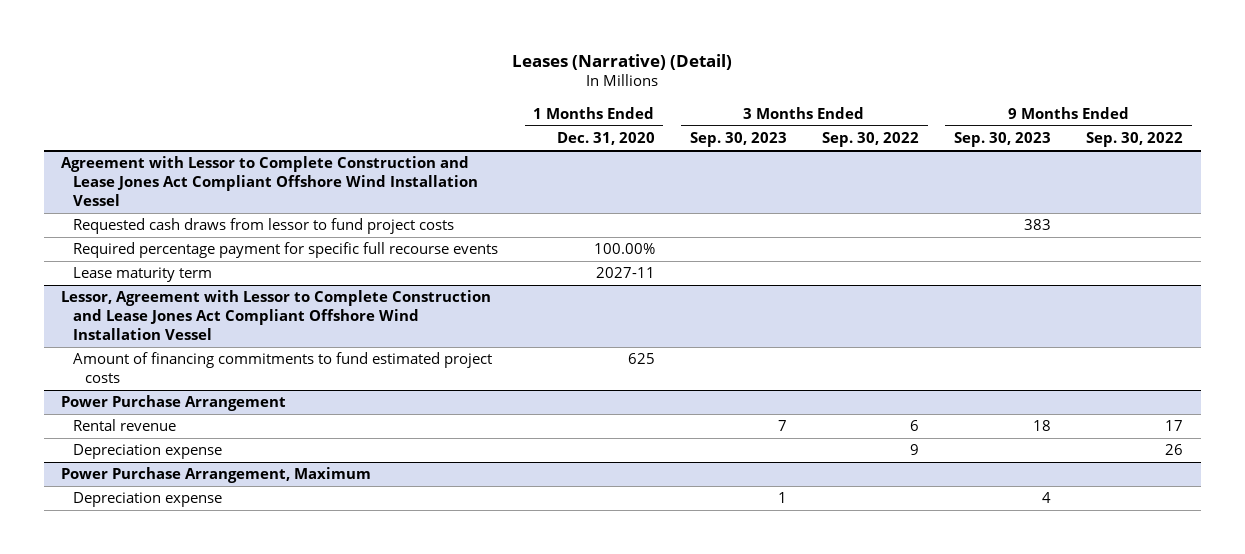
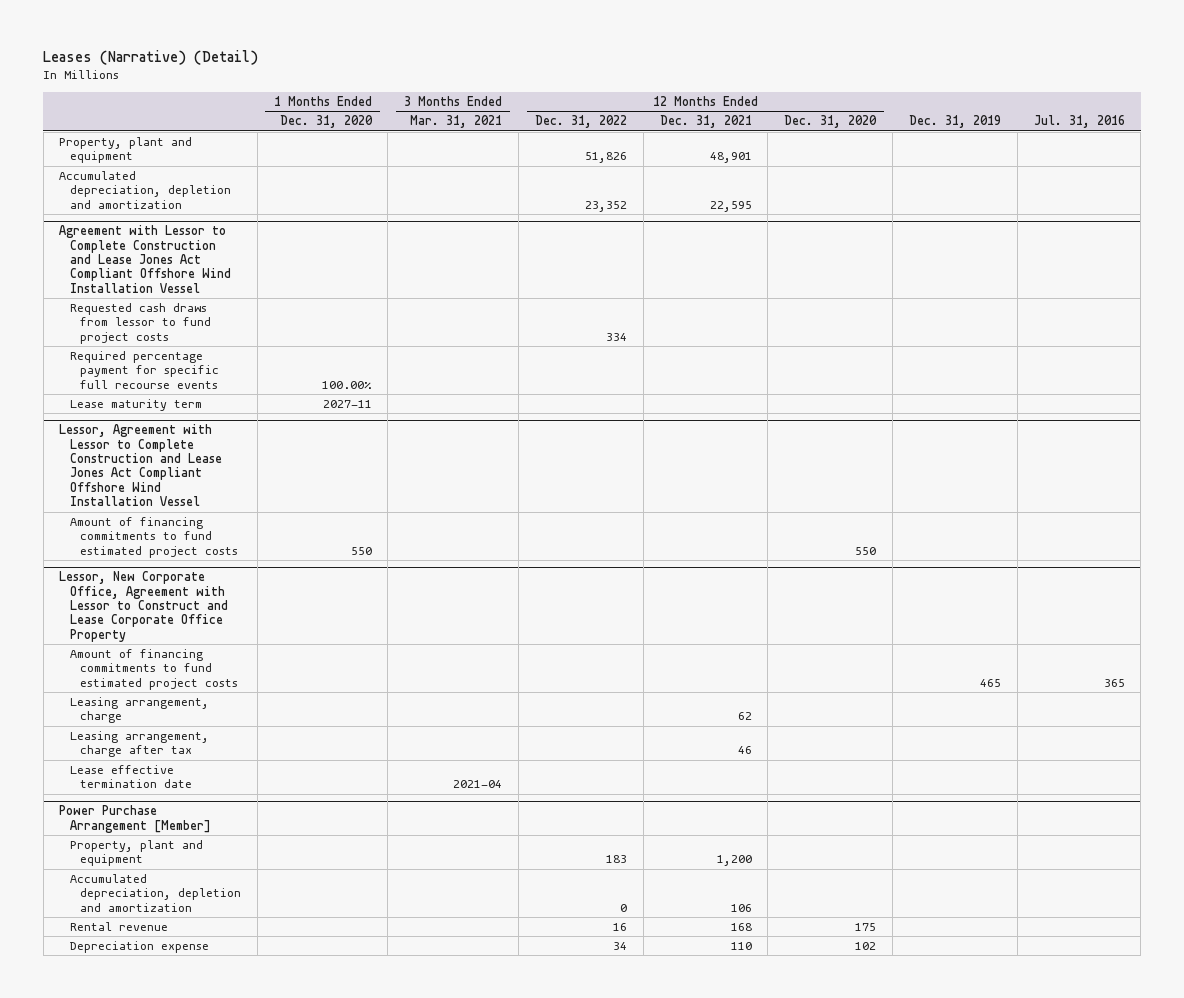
- | 1 Months Ended Dec. 31, 2020 | 3 Months Ended Sep. 30, 2023 | 3 Months Ended Sep. 30, 2022 | 9 Months Ended Sep. 30, 2023 | 9 Months Ended Sep. 30, 2022
+ | 1 Months Ended Dec. 31, 2020 | 3 Months Ended Mar. 31, 2021 | 12 Months Ended Dec. 31, 2022 | 12 Months Ended Dec. 31, 2021 | 12 Months Ended Dec. 31, 2020 | Dec. 31, 2019 | Jul. 31, 2016
+ Property, plant and equipment | | | 51,826 | 48,901 | | |
+ Accumulated depreciation, depletion and amortization | | | 23,352 | 22,595 | | |
@ Lessor, Agreement with Lessor to Complete Construction and Lease Jones Act Compliant Offshore Wind Installation Vessel
- Amount of financing commitments to fund estimated project costs | 625 | | | |
- Power Purchase Arrangement
@ Lessor, Agreement with Lessor to Complete Construction and Lease Jones Act Compliant Offshore Wind Installation Vessel
+ Amount of financing commitments to fund estimated project costs | 550 | | | | 550 | |
+ Lessor, New Corporate Office, Agreement with Lessor to Construct and Lease Corporate Office Property
+ Amount of financing commitments to fund estimated project costs | | | | | | 465 | 365
+ Leasing arrangement, charge | | | | 62 | | |
+ Leasing arrangement, charge after tax | | | | 46 | | |
+ Lease effective termination date | | 2021-04 | | | | |
+ Power Purchase Arrangement [Member]
+ Property, plant and equipment | | | 183 | 1,200 | | |
+ Accumulated depreciation, depletion and amortization | | | 0 | 106 | | |
- Power Purchase Arrangement, Maximum
- Depreciation expense | | 1 | | 4 |

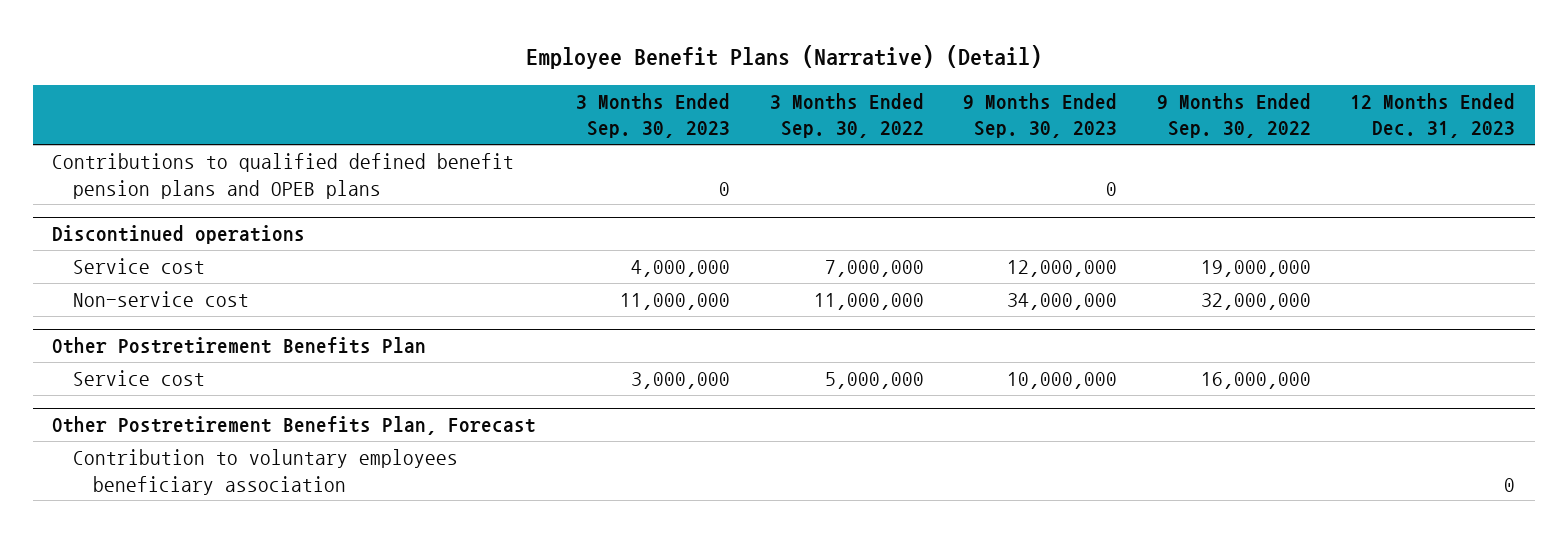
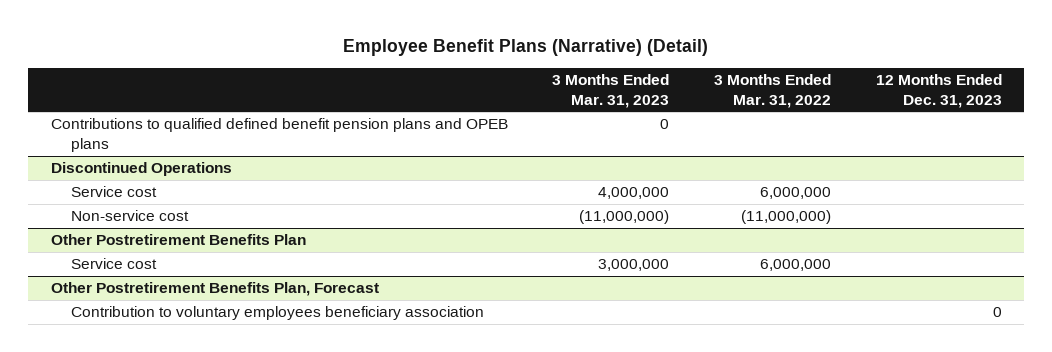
- | 3 Months Ended Sep. 30, 2023 | 3 Months Ended Sep. 30, 2022 | 9 Months Ended Sep. 30, 2023 | 9 Months Ended Sep. 30, 2022 | 12 Months Ended Dec. 31, 2023
+ | 3 Months Ended Mar. 31, 2023 | 3 Months Ended Mar. 31, 2022 | 12 Months Ended Dec. 31, 2023
- Discontinued operations
+ Discontinued Operations

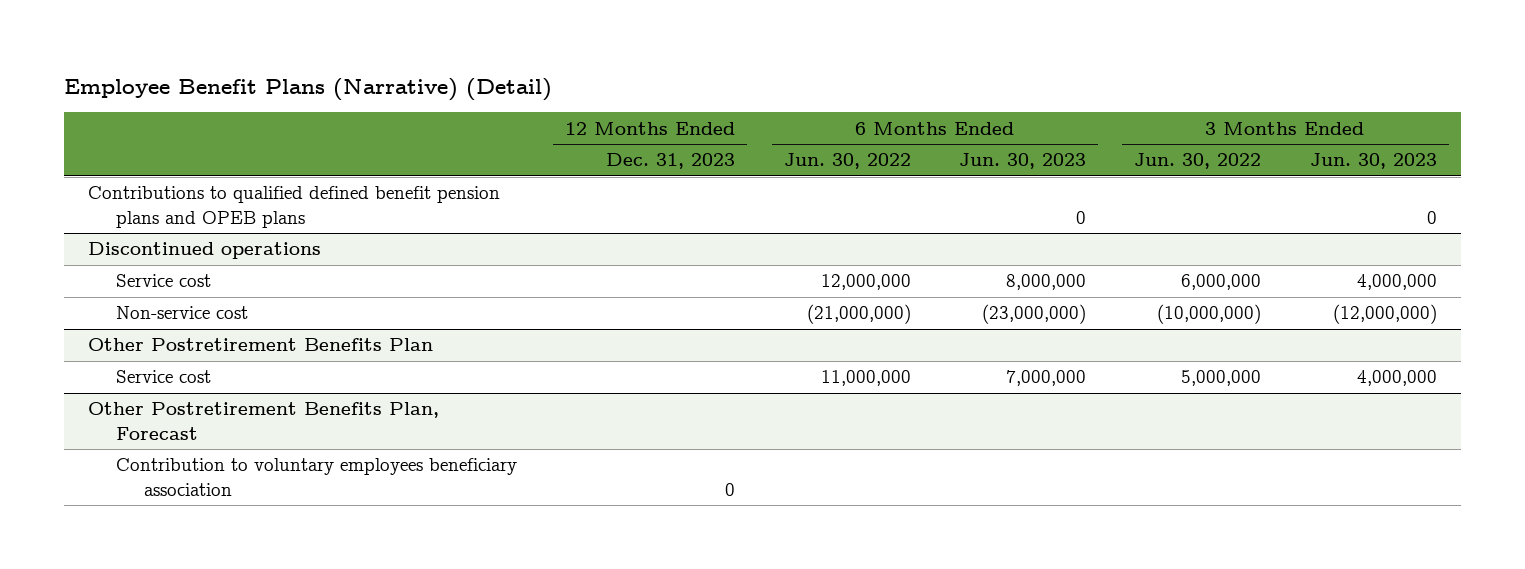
- | 3 Months Ended Mar. 31, 2023 | 3 Months Ended Mar. 31, 2022 | 12 Months Ended Dec. 31, 2023
+ | 12 Months Ended Dec. 31, 2023 | 6 Months Ended Jun. 30, 2022 | 6 Months Ended Jun. 30, 2023 | 3 Months Ended Jun. 30, 2022 | 3 Months Ended Jun. 30, 2023
- Discontinued Operations
+ Discontinued operations

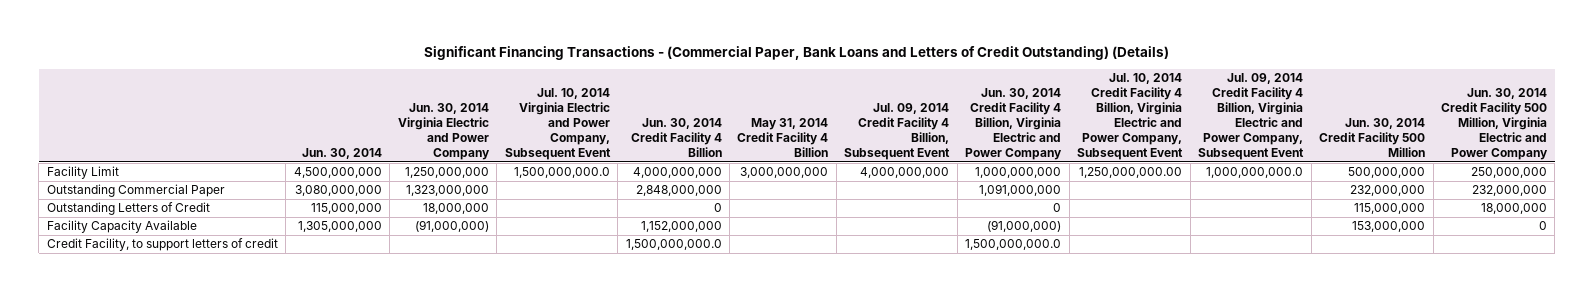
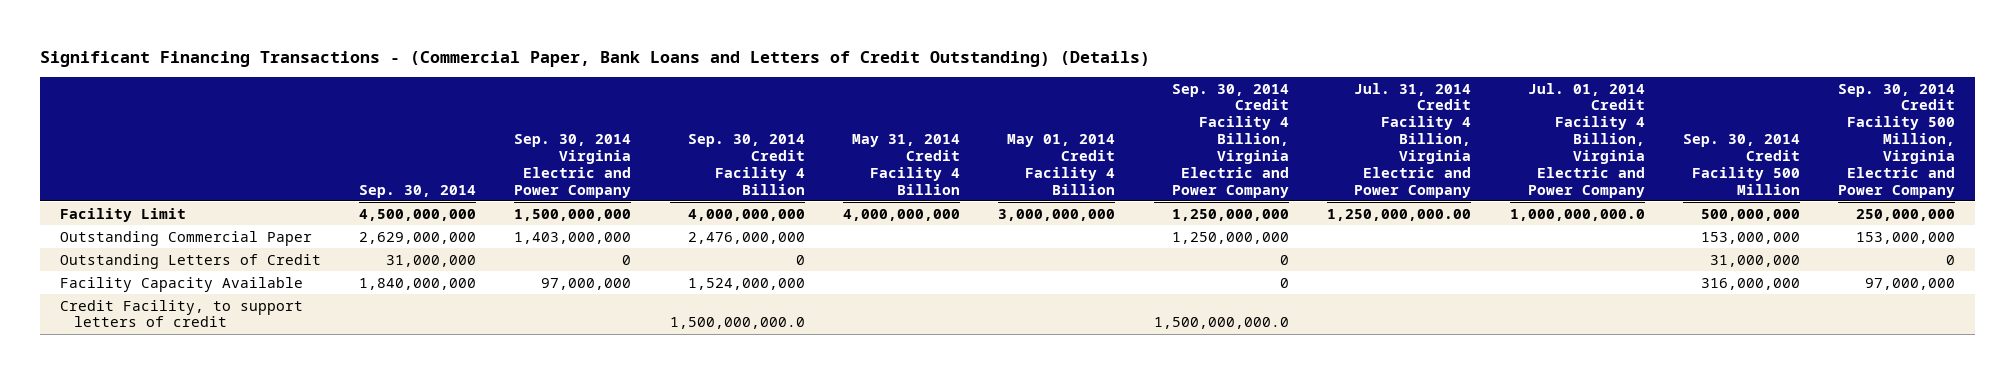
- | Jun. 30, 2014 | Jun. 30, 2014 Virginia Electric and Power Company | Jul. 10, 2014 Virginia Electric and Power Company, Subsequent Event | Jun. 30, 2014 Credit Facility 4 Billion | May 31, 2014 Credit Facility 4 Billion | Jul. 09, 2014 Credit Facility 4 Billion, Subsequent Event | Jun. 30, 2014 Credit Facility 4 Billion, Virginia Electric and Power Company | Jul. 10, 2014 Credit Facility 4 Billion, Virginia Electric and Power Company, Subsequent Event | Jul. 09, 2014 Credit Facility 4 Billion, Virginia Electric and Power Company, Subsequent Event | Jun. 30, 2014 Credit Facility 500 Million | Jun. 30, 2014 Credit Facility 500 Million, Virginia Electric and Power Company
+ | Sep. 30, 2014 | Sep. 30, 2014 Virginia Electric and Power Company | Sep. 30, 2014 Credit Facility 4 Billion | May 31, 2014 Credit Facility 4 Billion | May 01, 2014 Credit Facility 4 Billion | Sep. 30, 2014 Credit Facility 4 Billion, Virginia Electric and Power Company | Jul. 31, 2014 Credit Facility 4 Billion, Virginia Electric and Power Company | Jul. 01, 2014 Credit Facility 4 Billion, Virginia Electric and Power Company | Sep. 30, 2014 Credit Facility 500 Million | Sep. 30, 2014 Credit Facility 500 Million, Virginia Electric and Power Company
- Facility Limit | 4,500,000,000 | 1,250,000,000 | 1,500,000,000.0 | 4,000,000,000 | 3,000,000,000 | 4,000,000,000 | 1,000,000,000 | 1,250,000,000.00 | 1,000,000,000.0 | 500,000,000 | 250,000,000
+ Facility Limit | 4,500,000,000 | 1,500,000,000 | 4,000,000,000 | 4,000,000,000 | 3,000,000,000 | 1,250,000,000 | 1,250,000,000.00 | 1,000,000,000.0 | 500,000,000 | 250,000,000

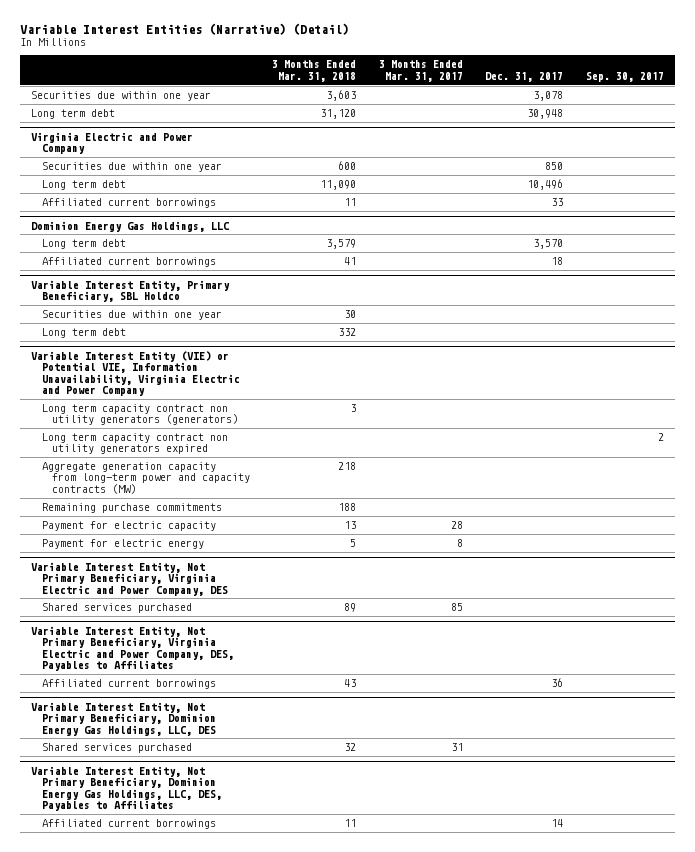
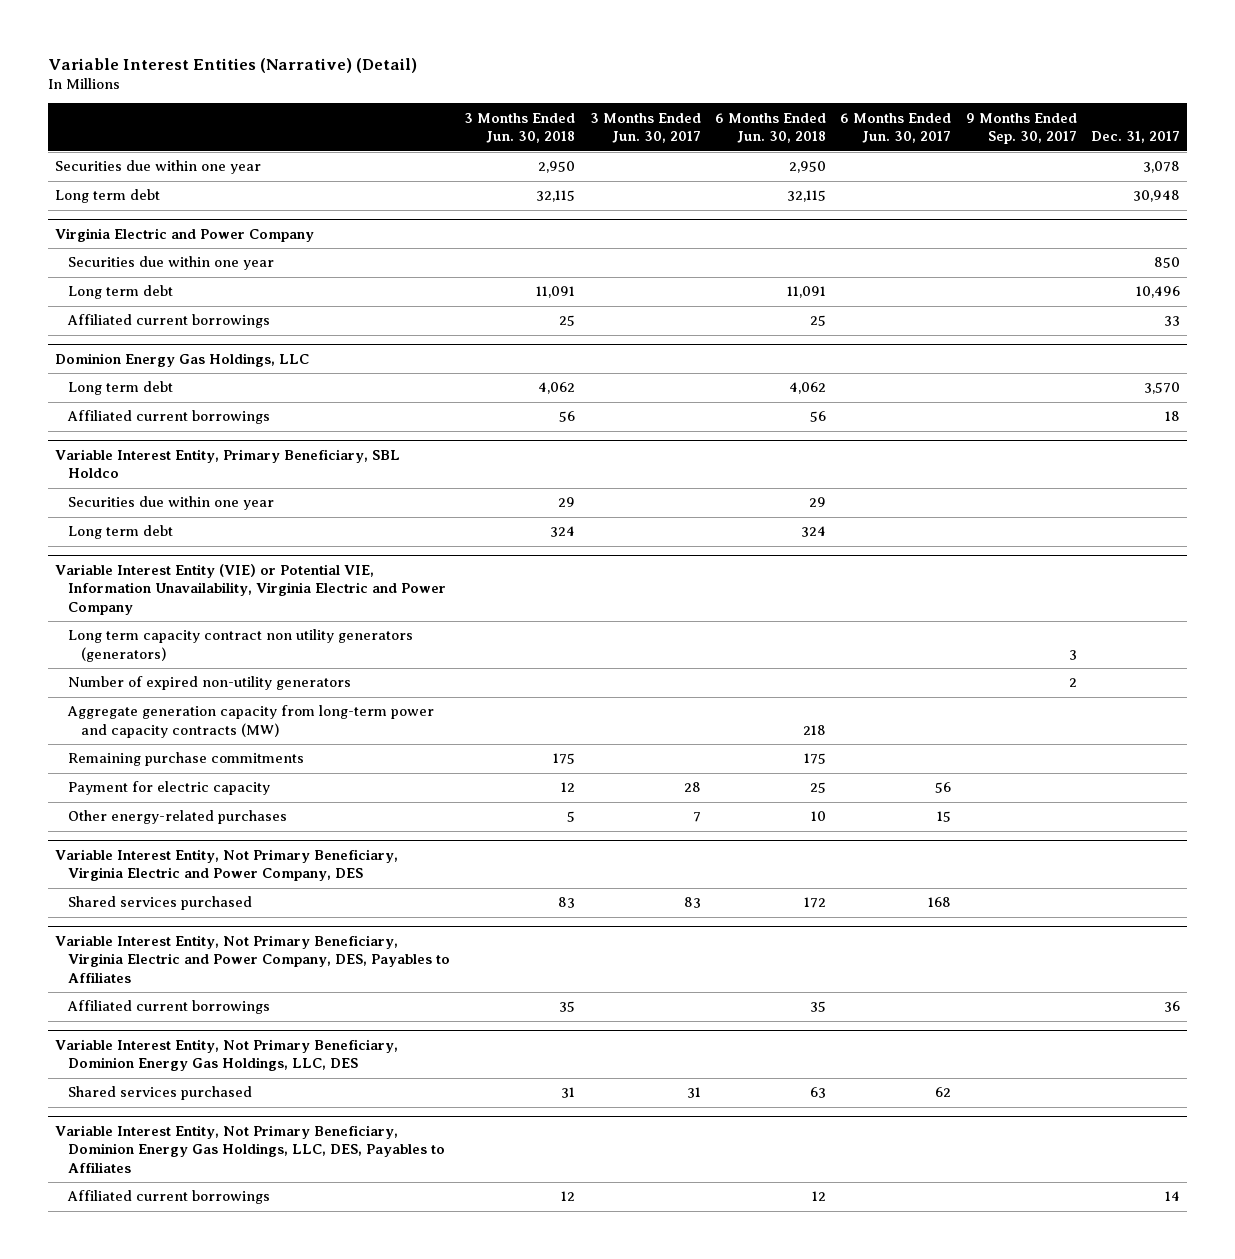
- | 3 Months Ended Mar. 31, 2018 | 3 Months Ended Mar. 31, 2017 | Dec. 31, 2017 | Sep. 30, 2017
+ | 3 Months Ended Jun. 30, 2018 | 3 Months Ended Jun. 30, 2017 | 6 Months Ended Jun. 30, 2018 | 6 Months Ended Jun. 30, 2017 | 9 Months Ended Sep. 30, 2017 | Dec. 31, 2017
@ Variable Interest Entity (VIE) or Potential VIE, Information Unavailability, Virginia Electric and Power Company
- Long term capacity contract non utility generators expired | | | | 2
+ Number of expired non-utility generators | | | | | 2 |
- Payment for electric energy | 5 | 8 | |
+ Other energy-related purchases | 5 | 7 | 10 | 15 | |

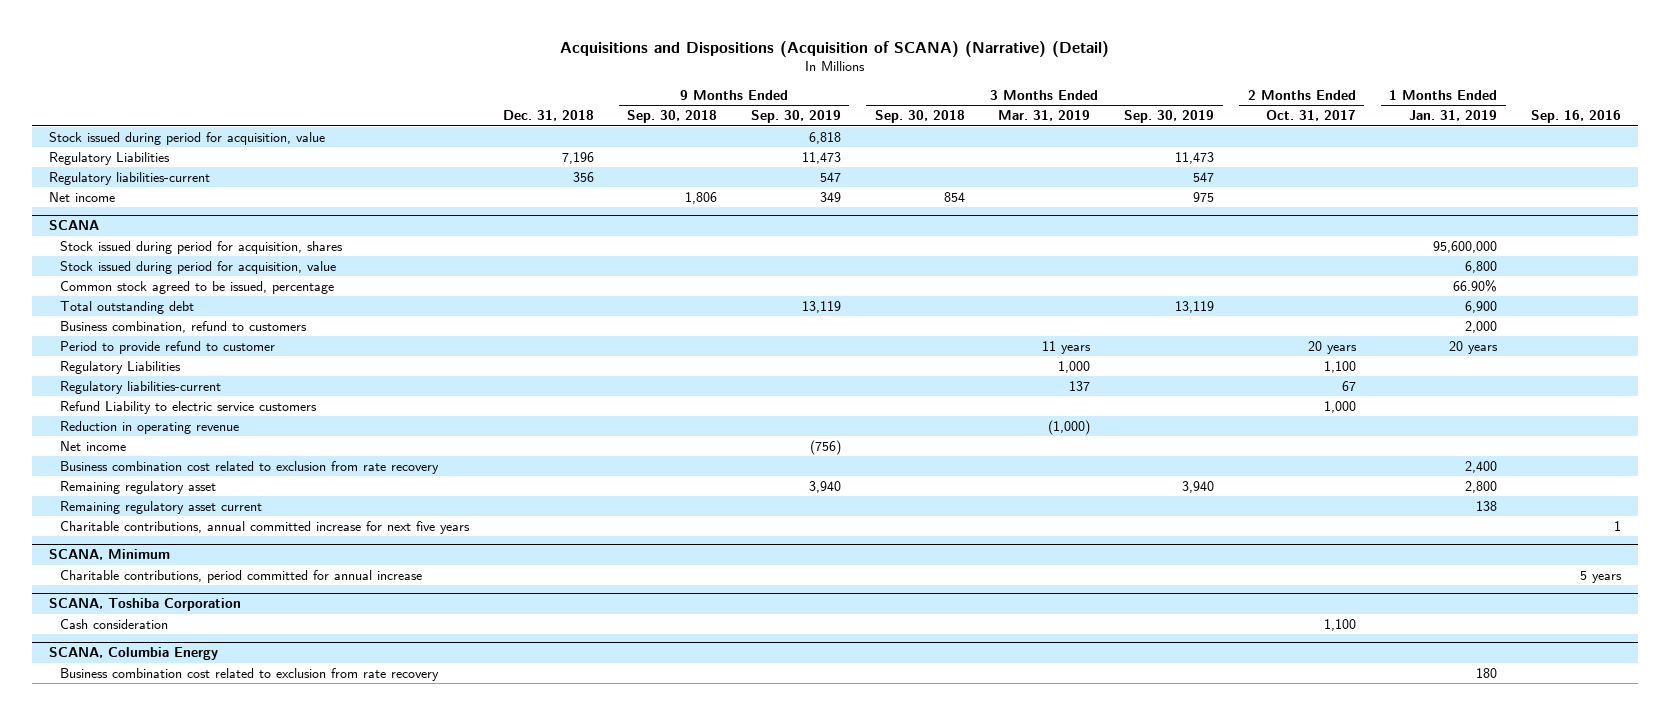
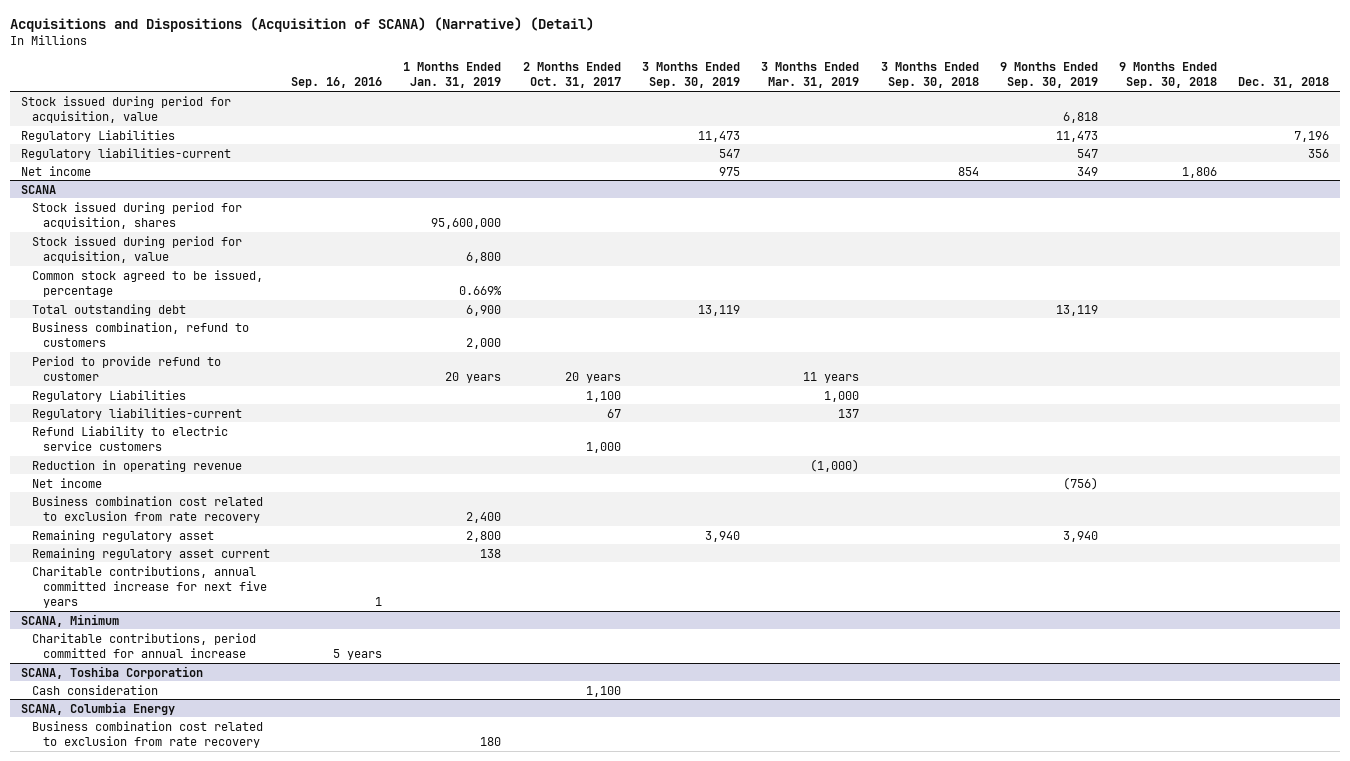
- | Dec. 31, 2018 | 9 Months Ended Sep. 30, 2018 | 9 Months Ended Sep. 30, 2019 | 3 Months Ended Sep. 30, 2018 | 3 Months Ended Mar. 31, 2019 | 3 Months Ended Sep. 30, 2019 | 2 Months Ended Oct. 31, 2017 | 1 Months Ended Jan. 31, 2019 | Sep. 16, 2016
+ | Sep. 16, 2016 | 1 Months Ended Jan. 31, 2019 | 2 Months Ended Oct. 31, 2017 | 3 Months Ended Sep. 30, 2019 | 3 Months Ended Mar. 31, 2019 | 3 Months Ended Sep. 30, 2018 | 9 Months Ended Sep. 30, 2019 | 9 Months Ended Sep. 30, 2018 | Dec. 31, 2018
@ SCANA
- Common stock agreed to be issued, percentage | | | | | | | | 66.90% |
+ Common stock agreed to be issued, percentage | | 0.669% | | | | | | |

